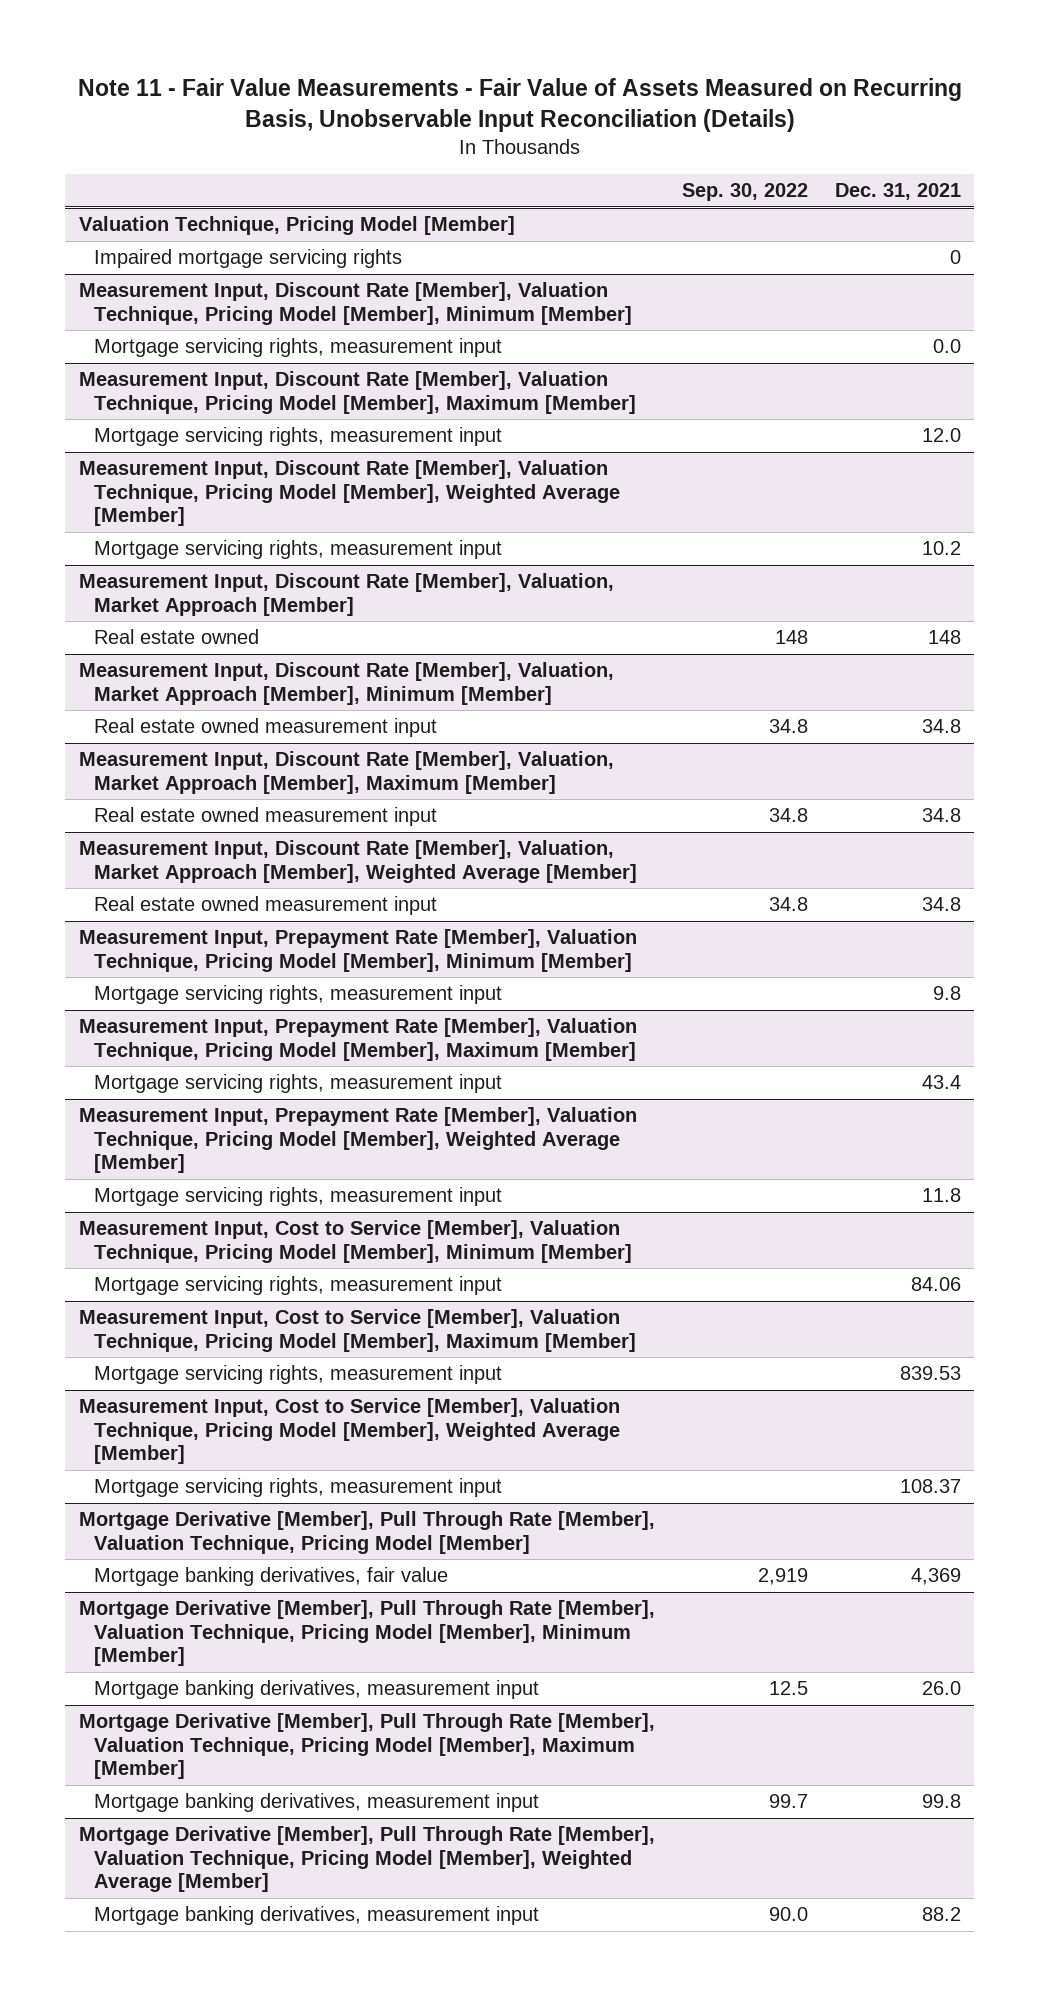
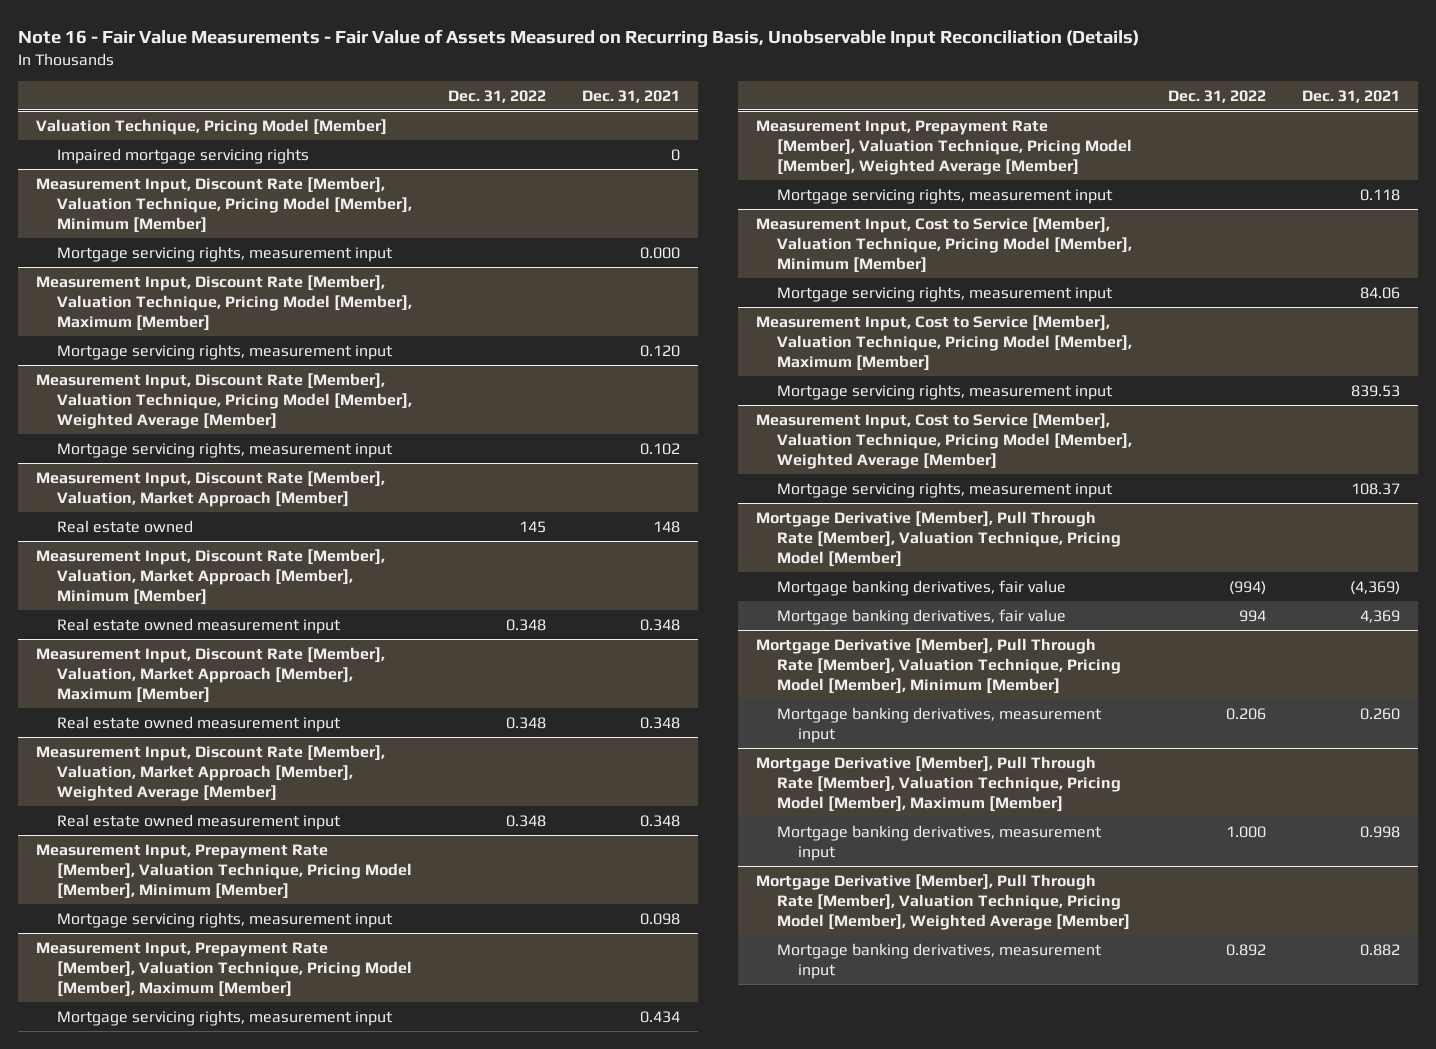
- Note 11 - Fair Value Measurements - Fair Value of Assets Measured on Recurring Basis, Unobservable Input Reconciliation (Details)
+ Note 16 - Fair Value Measurements - Fair Value of Assets Measured on Recurring Basis, Unobservable Input Reconciliation (Details)
- | Sep. 30, 2022 | Dec. 31, 2021
+ | Dec. 31, 2022 | Dec. 31, 2021
@ Measurement Input, Discount Rate [Member], Valuation Technique, Pricing Model [Member], Minimum [Member]
- Mortgage servicing rights, measurement input | | 0.0
+ Mortgage servicing rights, measurement input | | 0.000
@ Measurement Input, Discount Rate [Member], Valuation Technique, Pricing Model [Member], Maximum [Member]
- Mortgage servicing rights, measurement input | | 12.0
+ Mortgage servicing rights, measurement input | | 0.120
@ Measurement Input, Discount Rate [Member], Valuation Technique, Pricing Model [Member], Weighted Average [Member]
- Mortgage servicing rights, measurement input | | 10.2
+ Mortgage servicing rights, measurement input | | 0.102
@ Measurement Input, Discount Rate [Member], Valuation, Market Approach [Member], Minimum [Member]
- Real estate owned measurement input | 34.8 | 34.8
+ Real estate owned measurement input | 0.348 | 0.348
@ Measurement Input, Discount Rate [Member], Valuation, Market Approach [Member], Maximum [Member]
- Real estate owned measurement input | 34.8 | 34.8
+ Real estate owned measurement input | 0.348 | 0.348
@ Measurement Input, Discount Rate [Member], Valuation, Market Approach [Member], Weighted Average [Member]
- Real estate owned measurement input | 34.8 | 34.8
+ Real estate owned measurement input | 0.348 | 0.348
@ Measurement Input, Prepayment Rate [Member], Valuation Technique, Pricing Model [Member], Minimum [Member]
- Mortgage servicing rights, measurement input | | 9.8
+ Mortgage servicing rights, measurement input | | 0.098
@ Measurement Input, Prepayment Rate [Member], Valuation Technique, Pricing Model [Member], Maximum [Member]
- Mortgage servicing rights, measurement input | | 43.4
+ Mortgage servicing rights, measurement input | | 0.434
@ Measurement Input, Prepayment Rate [Member], Valuation Technique, Pricing Model [Member], Weighted Average [Member]
- Mortgage servicing rights, measurement input | | 11.8
+ Mortgage servicing rights, measurement input | | 0.118
@ Mortgage Derivative [Member], Pull Through Rate [Member], Valuation Technique, Pricing Model [Member]
+ Mortgage banking derivatives, fair value | (994) | (4,369)
@ Mortgage Derivative [Member], Pull Through Rate [Member], Valuation Technique, Pricing Model [Member], Minimum [Member]
- Mortgage banking derivatives, measurement input | 12.5 | 26.0
+ Mortgage banking derivatives, measurement input | 0.206 | 0.260
@ Mortgage Derivative [Member], Pull Through Rate [Member], Valuation Technique, Pricing Model [Member], Maximum [Member]
- Mortgage banking derivatives, measurement input | 99.7 | 99.8
+ Mortgage banking derivatives, measurement input | 1.000 | 0.998
@ Mortgage Derivative [Member], Pull Through Rate [Member], Valuation Technique, Pricing Model [Member], Weighted Average [Member]
- Mortgage banking derivatives, measurement input | 90.0 | 88.2
+ Mortgage banking derivatives, measurement input | 0.892 | 0.882

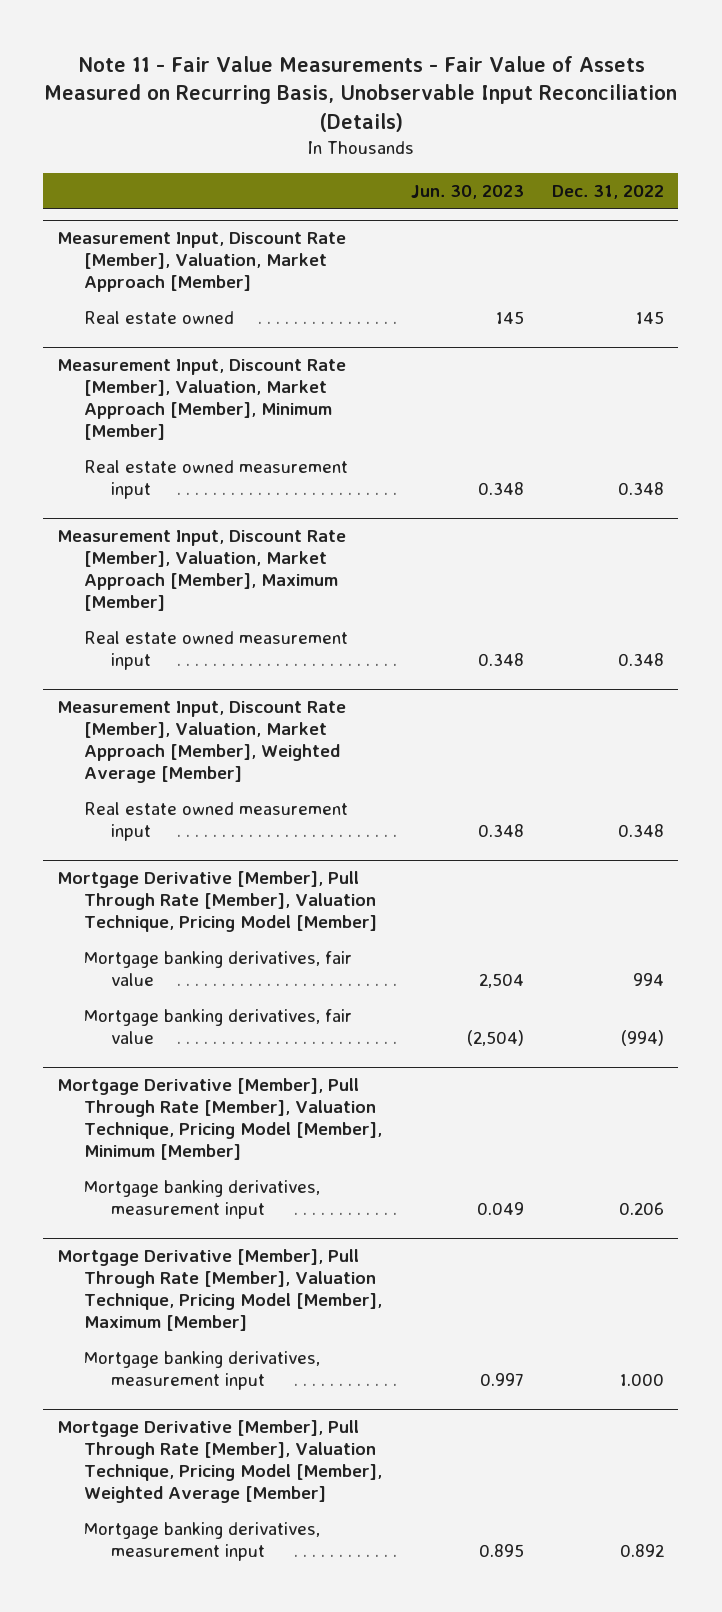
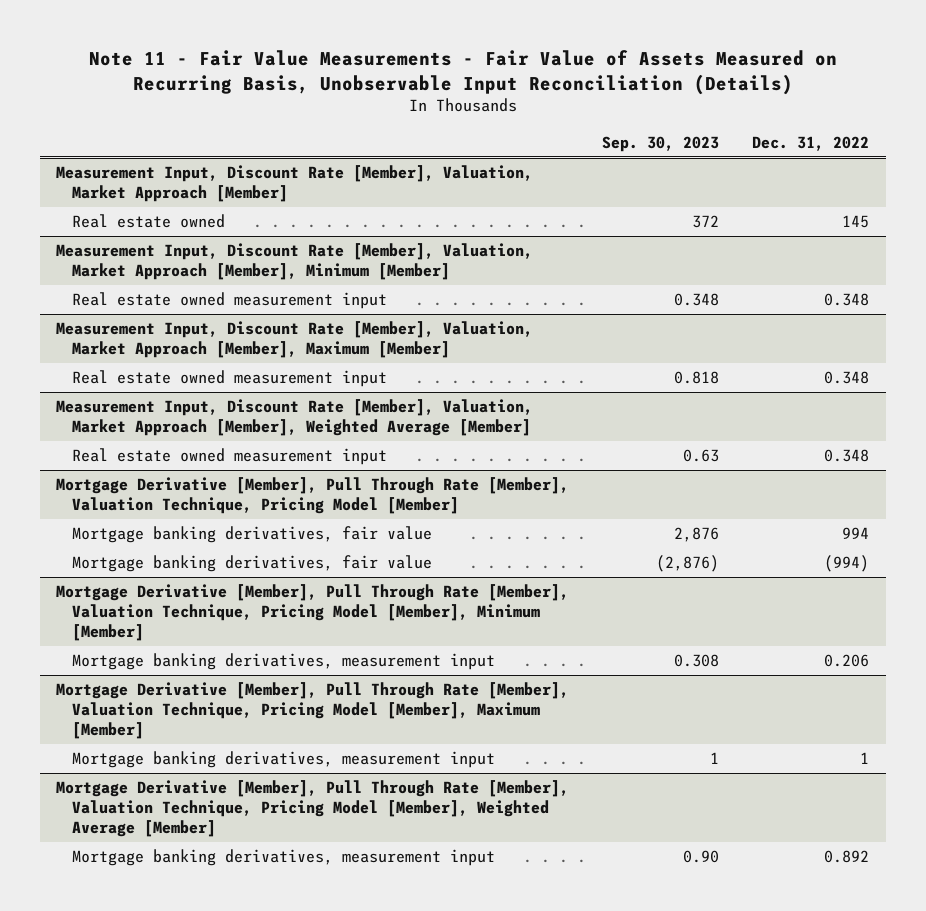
- | Jun. 30, 2023 | Dec. 31, 2022
+ | Sep. 30, 2023 | Dec. 31, 2022
@ Mortgage Derivative [Member], Pull Through Rate [Member], Valuation Technique, Pricing Model [Member], Maximum [Member]
- Mortgage banking derivatives, measurement input | 0.997 | 1.000
+ Mortgage banking derivatives, measurement input | 1 | 1

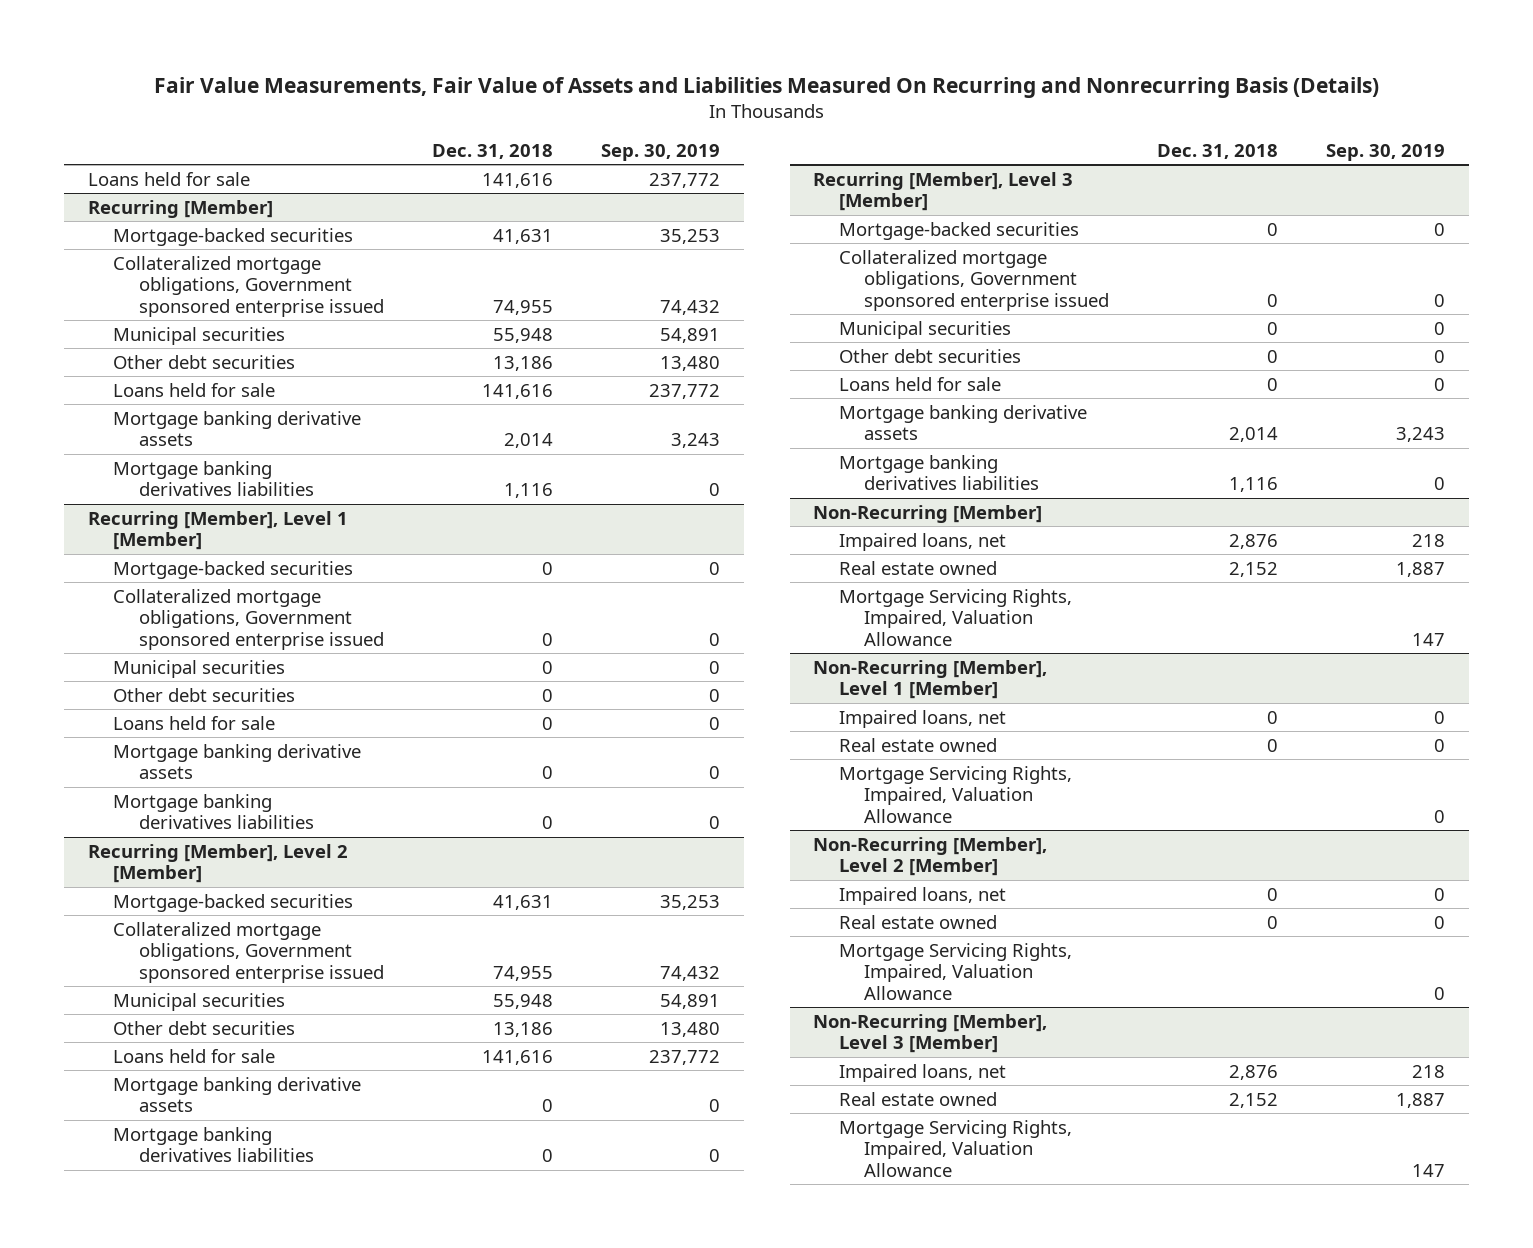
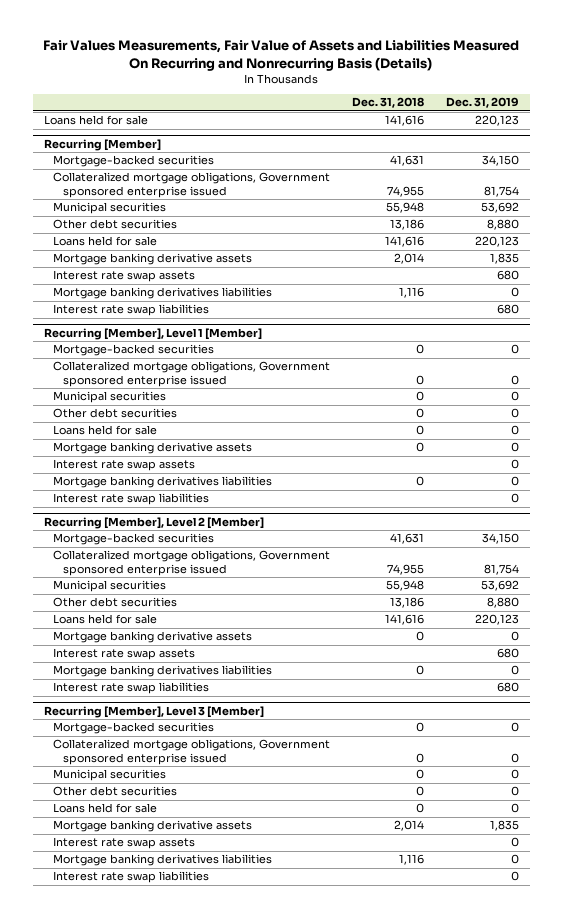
- Fair Value Measurements, Fair Value of Assets and Liabilities Measured On Recurring and Nonrecurring Basis (Details)
+ Fair Values Measurements, Fair Value of Assets and Liabilities Measured On Recurring and Nonrecurring Basis (Details)
- | Dec. 31, 2018 | Sep. 30, 2019
+ | Dec. 31, 2018 | Dec. 31, 2019
@ Recurring [Member]
+ Interest rate swap assets | | 680
+ Interest rate swap liabilities | | 680
@ Recurring [Member], Level 1 [Member]
+ Interest rate swap assets | | 0
+ Interest rate swap liabilities | | 0
@ Recurring [Member], Level 2 [Member]
+ Interest rate swap assets | | 680
+ Interest rate swap liabilities | | 680
@ Recurring [Member], Level 3 [Member]
+ Interest rate swap assets | | 0
- Non-Recurring [Member]
- Impaired loans, net | 2,876 | 218
- Real estate owned | 2,152 | 1,887
- Mortgage Servicing Rights, Impaired, Valuation Allowance | | 147
- Non-Recurring [Member], Level 1 [Member]
- Impaired loans, net | 0 | 0
- Real estate owned | 0 | 0
- Mortgage Servicing Rights, Impaired, Valuation Allowance | | 0
- Non-Recurring [Member], Level 2 [Member]
- Impaired loans, net | 0 | 0
- Real estate owned | 0 | 0
- Mortgage Servicing Rights, Impaired, Valuation Allowance | | 0
- Non-Recurring [Member], Level 3 [Member]
- Impaired loans, net | 2,876 | 218
- Real estate owned | 2,152 | 1,887
- Mortgage Servicing Rights, Impaired, Valuation Allowance | | 147
@ Recurring [Member], Level 3 [Member]
+ Interest rate swap liabilities | | 0

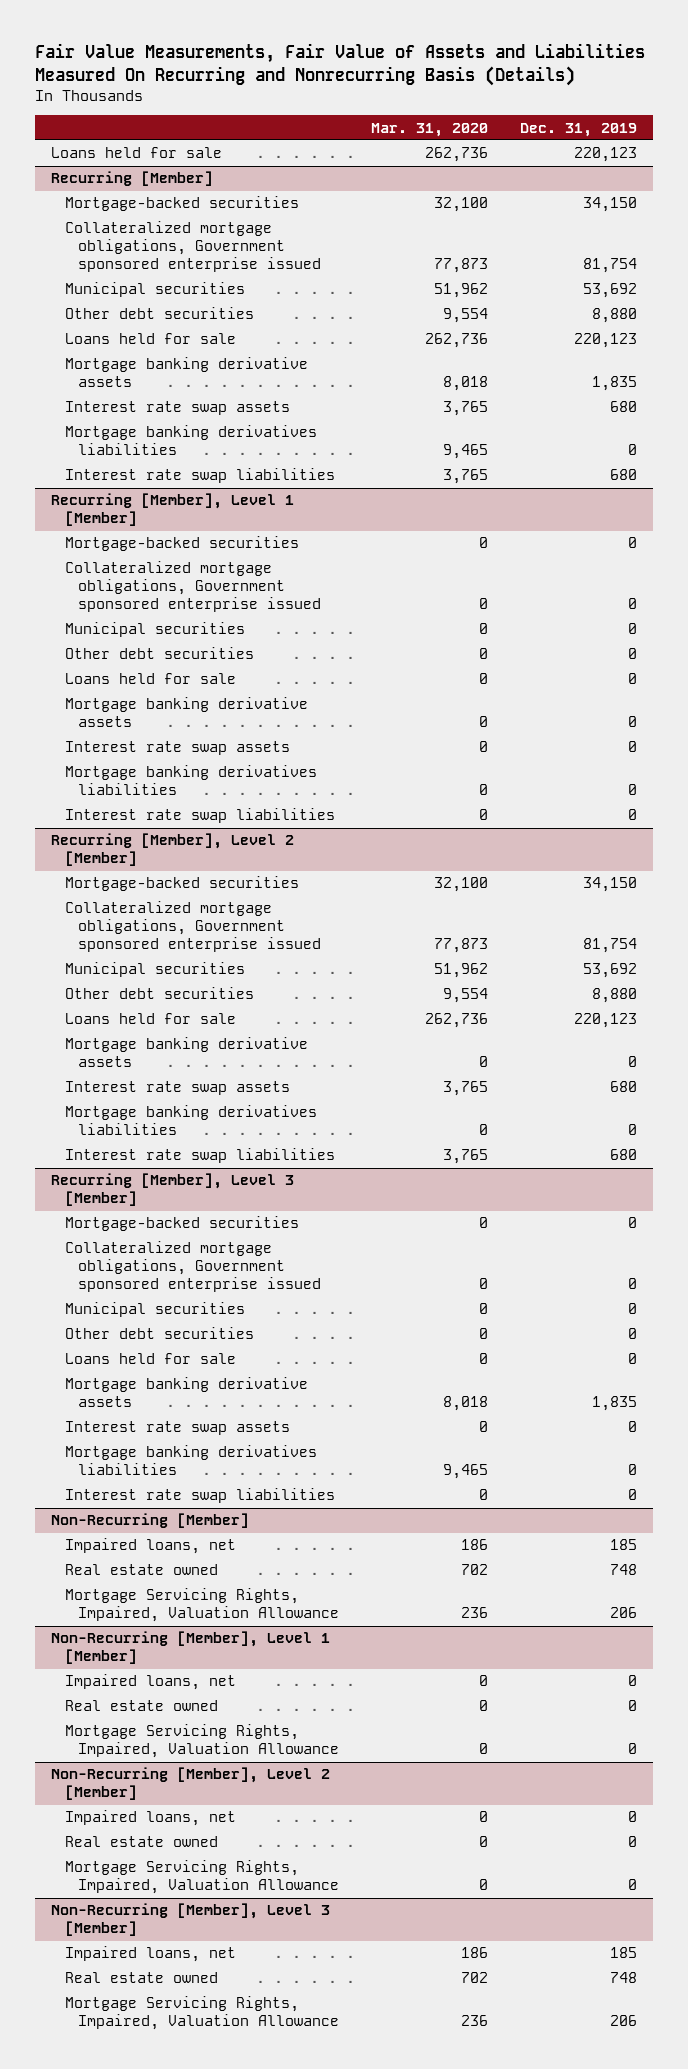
- Fair Values Measurements, Fair Value of Assets and Liabilities Measured On Recurring and Nonrecurring Basis (Details)
+ Fair Value Measurements, Fair Value of Assets and Liabilities Measured On Recurring and Nonrecurring Basis (Details)
- | Dec. 31, 2018 | Dec. 31, 2019
+ | Mar. 31, 2020 | Dec. 31, 2019
+ Non-Recurring [Member]
+ Impaired loans, net | 186 | 185
+ Real estate owned | 702 | 748
+ Mortgage Servicing Rights, Impaired, Valuation Allowance | 236 | 206
+ Non-Recurring [Member], Level 1 [Member]
+ Impaired loans, net | 0 | 0
+ Real estate owned | 0 | 0
+ Mortgage Servicing Rights, Impaired, Valuation Allowance | 0 | 0
+ Non-Recurring [Member], Level 2 [Member]
+ Impaired loans, net | 0 | 0
+ Real estate owned | 0 | 0
+ Mortgage Servicing Rights, Impaired, Valuation Allowance | 0 | 0
+ Non-Recurring [Member], Level 3 [Member]
+ Impaired loans, net | 186 | 185
+ Real estate owned | 702 | 748
+ Mortgage Servicing Rights, Impaired, Valuation Allowance | 236 | 206

